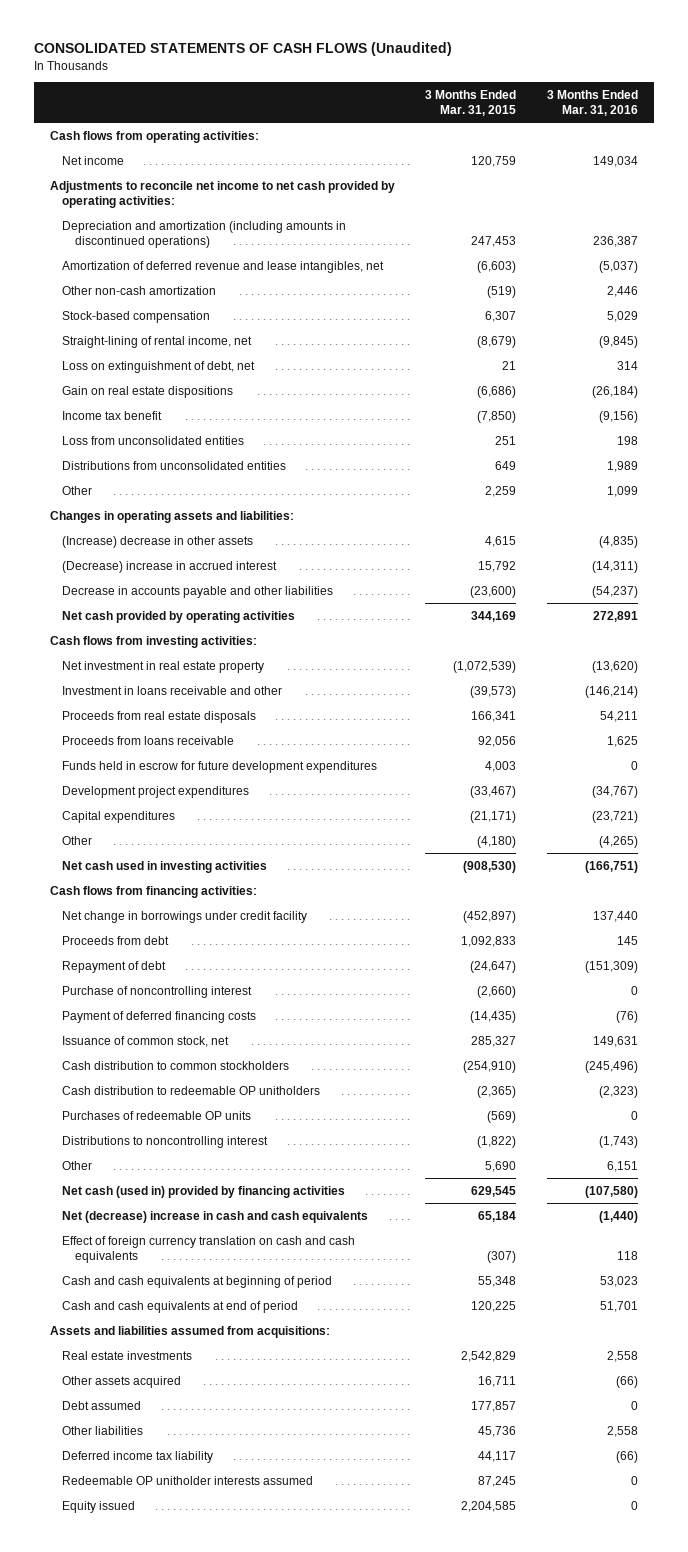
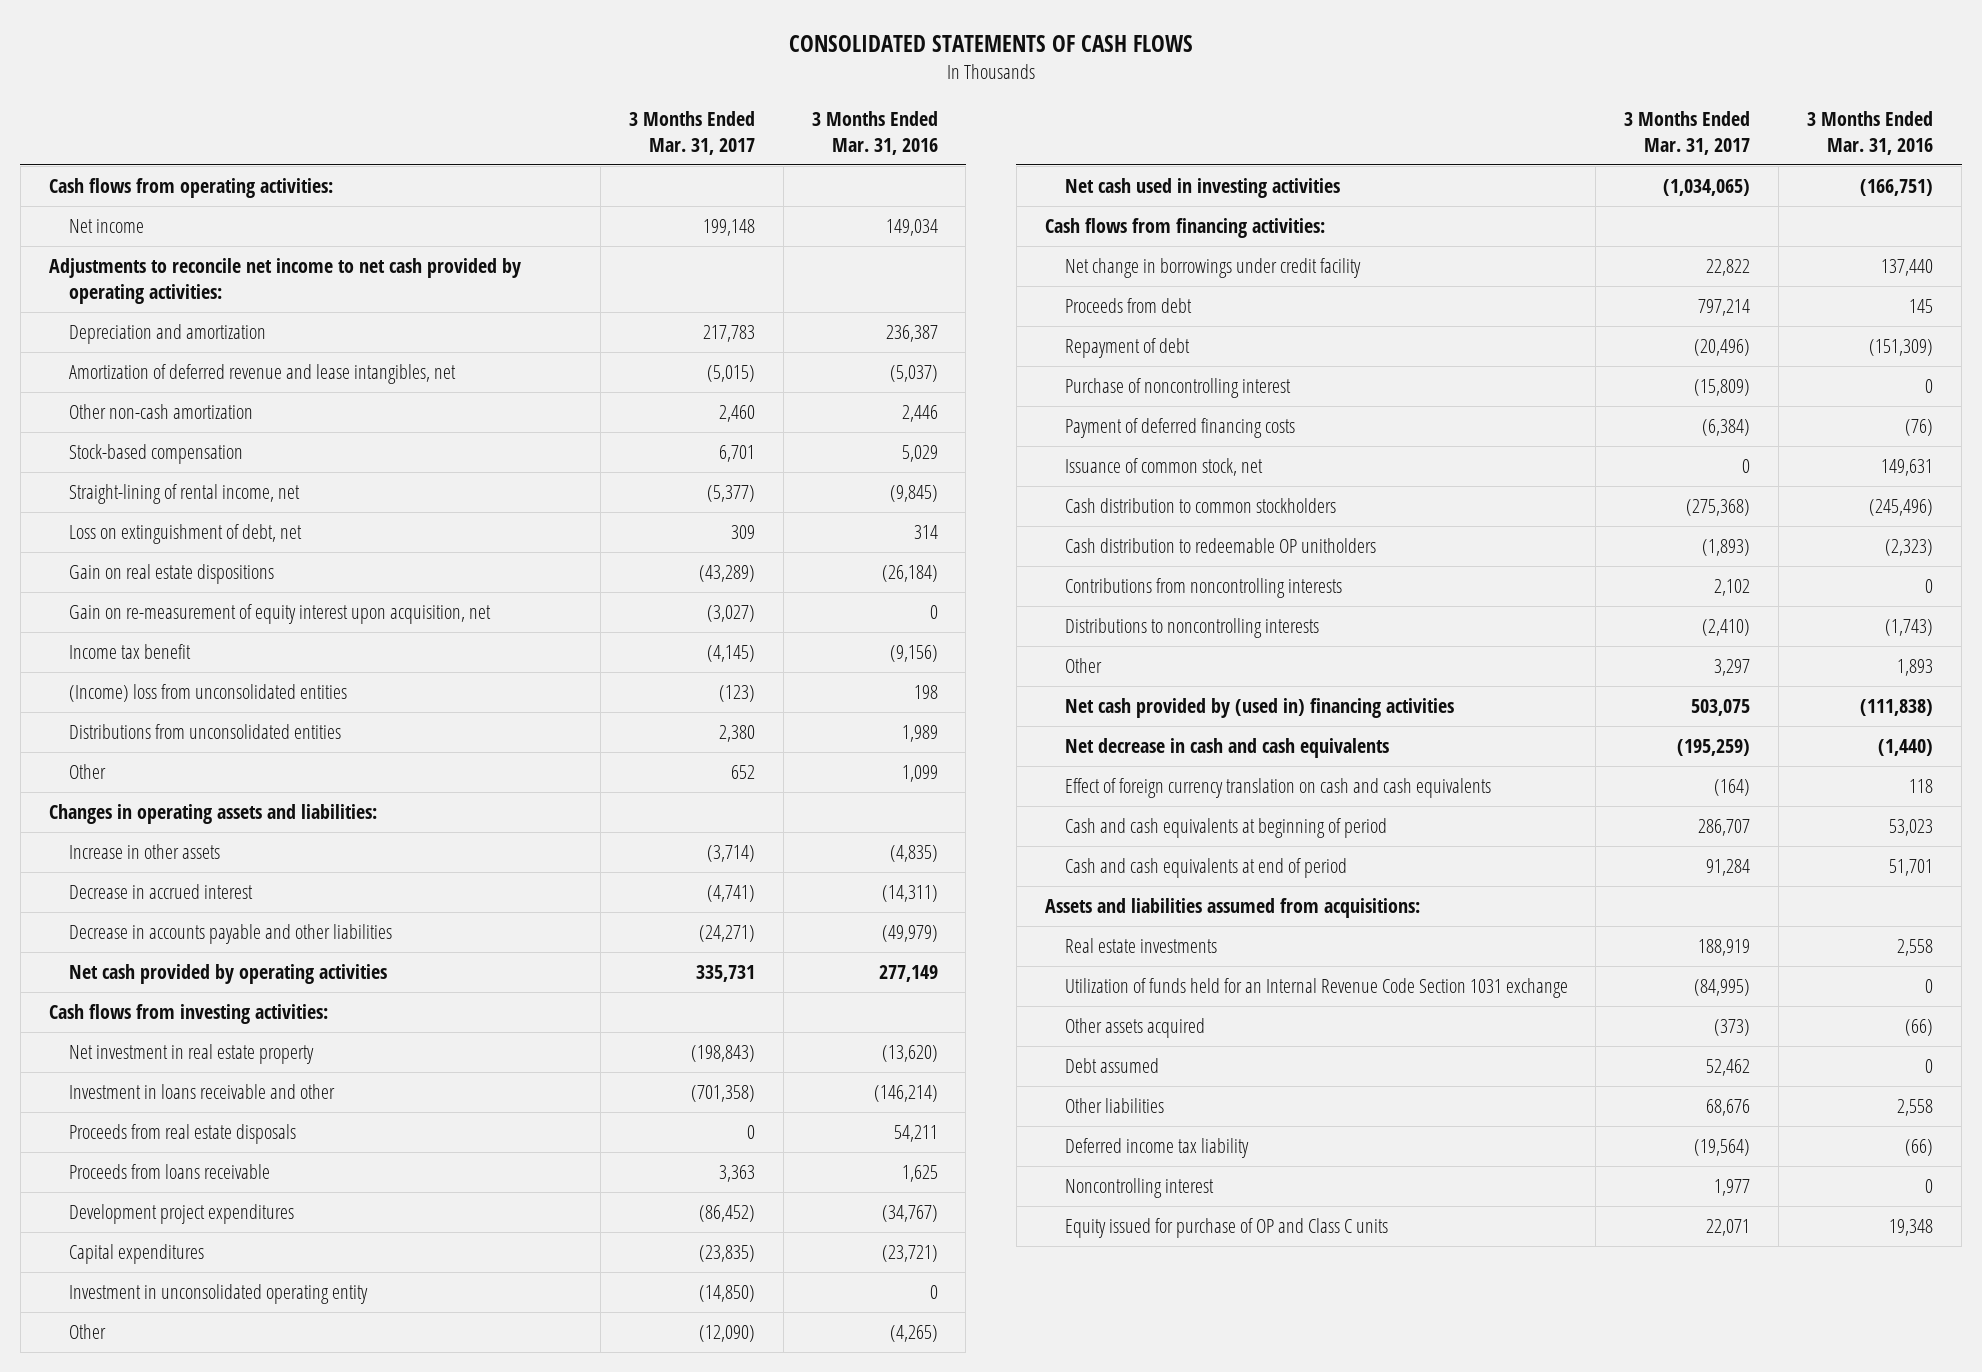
- CONSOLIDATED STATEMENTS OF CASH FLOWS (Unaudited)
+ CONSOLIDATED STATEMENTS OF CASH FLOWS
- | 3 Months Ended Mar. 31, 2015 | 3 Months Ended Mar. 31, 2016
+ | 3 Months Ended Mar. 31, 2017 | 3 Months Ended Mar. 31, 2016
- Depreciation and amortization (including amounts in discontinued operations) | 247,453 | 236,387
+ Depreciation and amortization | 217,783 | 236,387
+ Gain on re-measurement of equity interest upon acquisition, net | (3,027) | 0
- Loss from unconsolidated entities | 251 | 198
+ (Income) loss from unconsolidated entities | (123) | 198
- (Increase) decrease in other assets | 4,615 | (4,835)
- (Decrease) increase in accrued interest | 15,792 | (14,311)
- Decrease in accounts payable and other liabilities | (23,600) | (54,237)
- Net cash provided by operating activities | 344,169 | 272,891
+ Increase in other assets | (3,714) | (4,835)
+ Decrease in accrued interest | (4,741) | (14,311)
+ Decrease in accounts payable and other liabilities | (24,271) | (49,979)
+ Net cash provided by operating activities | 335,731 | 277,149
- Funds held in escrow for future development expenditures | 4,003 | 0
+ Investment in unconsolidated operating entity | (14,850) | 0
- Purchases of redeemable OP units | (569) | 0
- Distributions to noncontrolling interest | (1,822) | (1,743)
- Other | 5,690 | 6,151
- Net cash (used in) provided by financing activities | 629,545 | (107,580)
- Net (decrease) increase in cash and cash equivalents | 65,184 | (1,440)
+ Contributions from noncontrolling interests | 2,102 | 0
+ Distributions to noncontrolling interests | (2,410) | (1,743)
+ Other | 3,297 | 1,893
+ Net cash provided by (used in) financing activities | 503,075 | (111,838)
+ Net decrease in cash and cash equivalents | (195,259) | (1,440)
+ Utilization of funds held for an Internal Revenue Code Section 1031 exchange | (84,995) | 0
- Redeemable OP unitholder interests assumed | 87,245 | 0
- Equity issued | 2,204,585 | 0
+ Noncontrolling interest | 1,977 | 0
+ Equity issued for purchase of OP and Class C units | 22,071 | 19,348

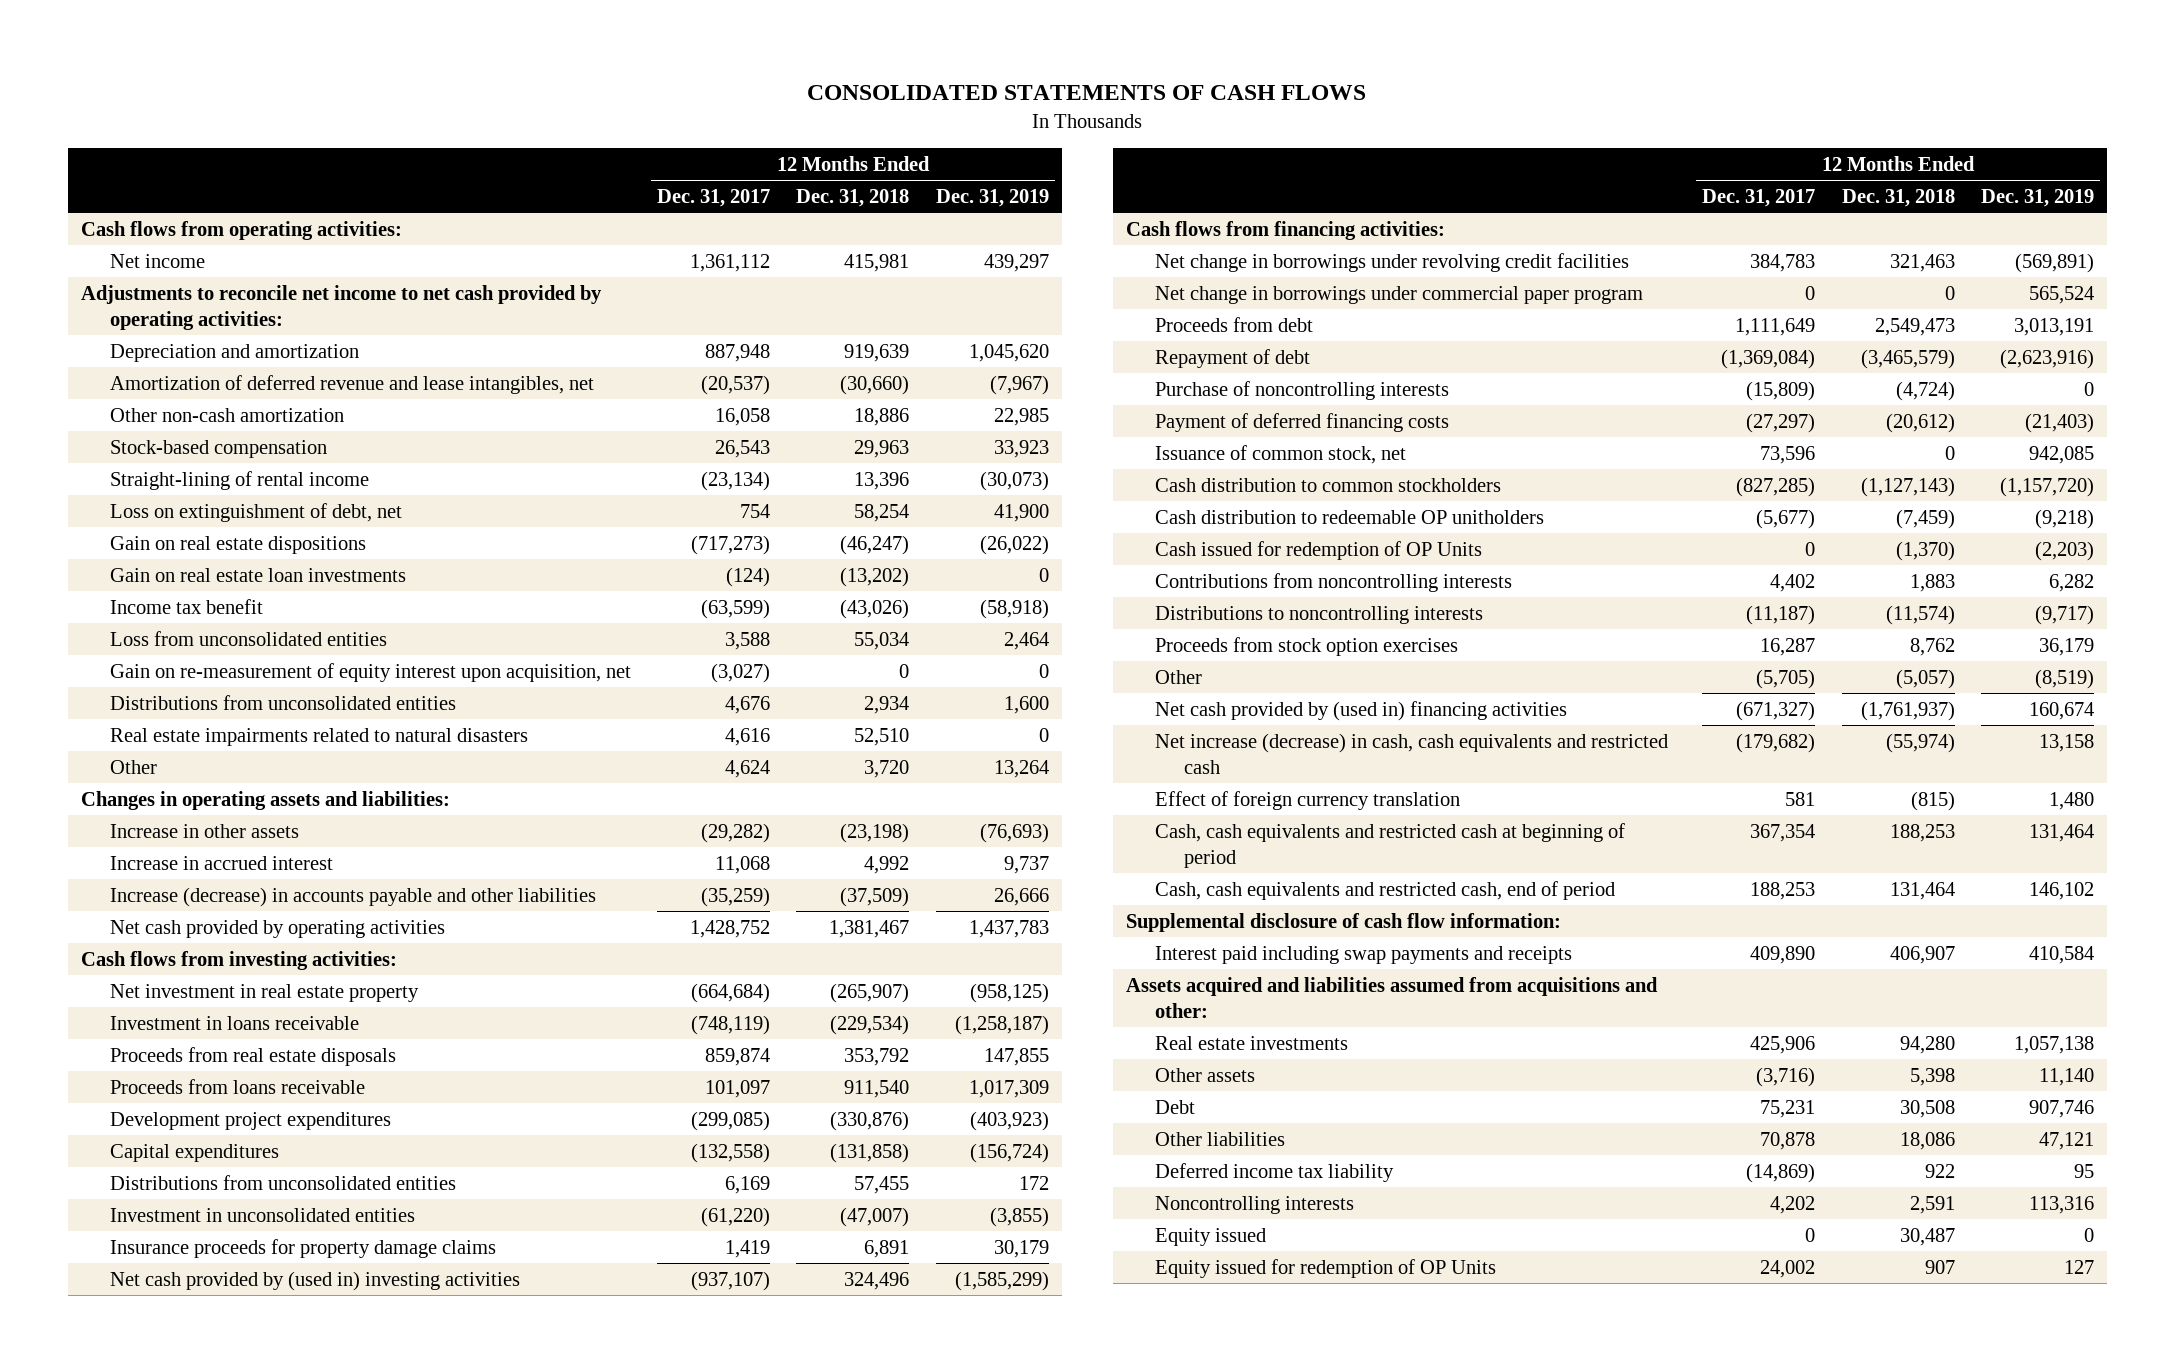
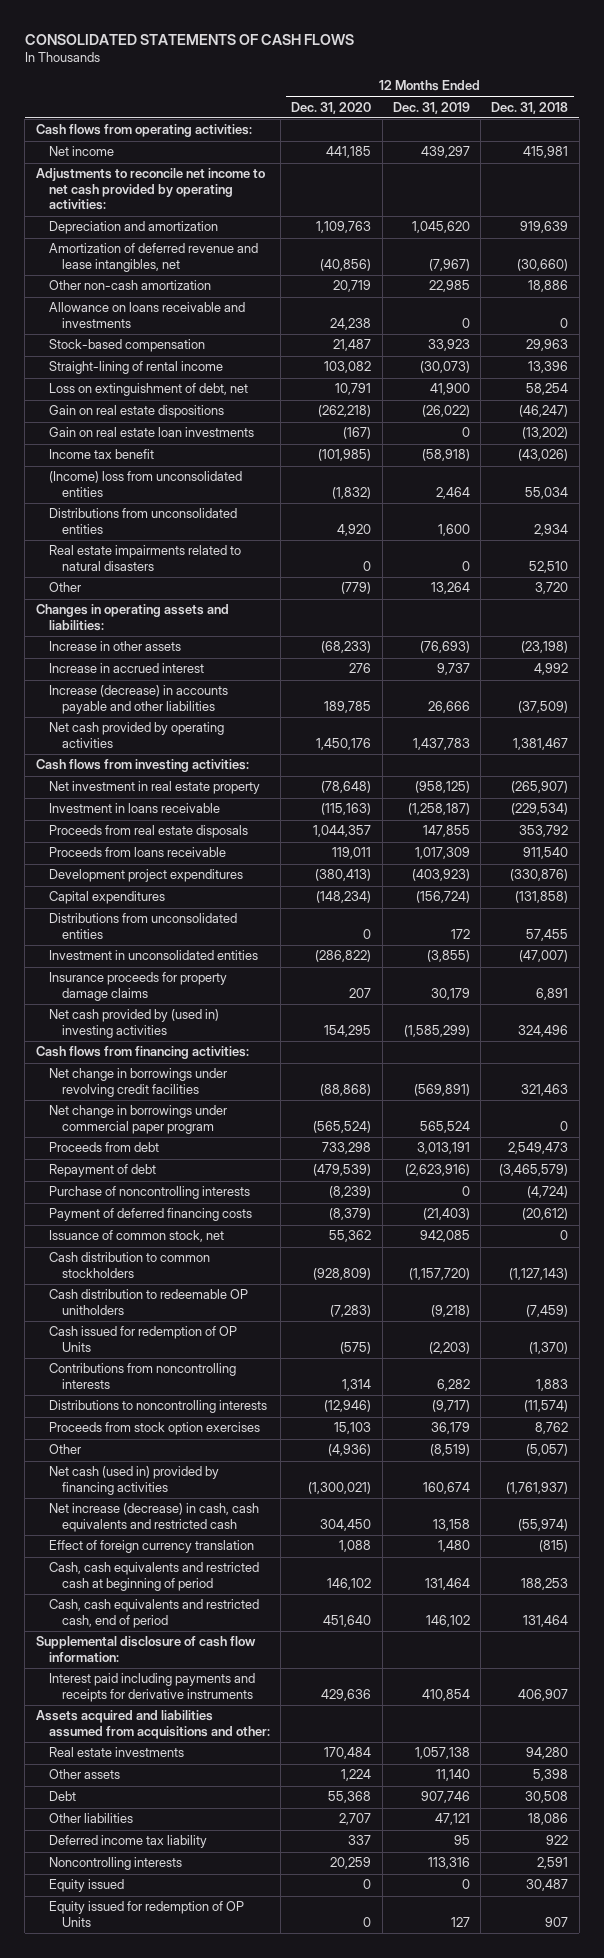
- | 12 Months Ended Dec. 31, 2017 | 12 Months Ended Dec. 31, 2018 | 12 Months Ended Dec. 31, 2019
+ | 12 Months Ended Dec. 31, 2020 | 12 Months Ended Dec. 31, 2019 | 12 Months Ended Dec. 31, 2018
+ Allowance on loans receivable and investments | 24,238 | 0 | 0
- Loss from unconsolidated entities | 3,588 | 55,034 | 2,464
- Gain on re-measurement of equity interest upon acquisition, net | (3,027) | 0 | 0
+ (Income) loss from unconsolidated entities | (1,832) | 2,464 | 55,034
- Net cash provided by (used in) financing activities | (671,327) | (1,761,937) | 160,674
+ Net cash (used in) provided by financing activities | (1,300,021) | 160,674 | (1,761,937)
- Interest paid including swap payments and receipts | 409,890 | 406,907 | 410,584
+ Interest paid including payments and receipts for derivative instruments | 429,636 | 410,854 | 406,907

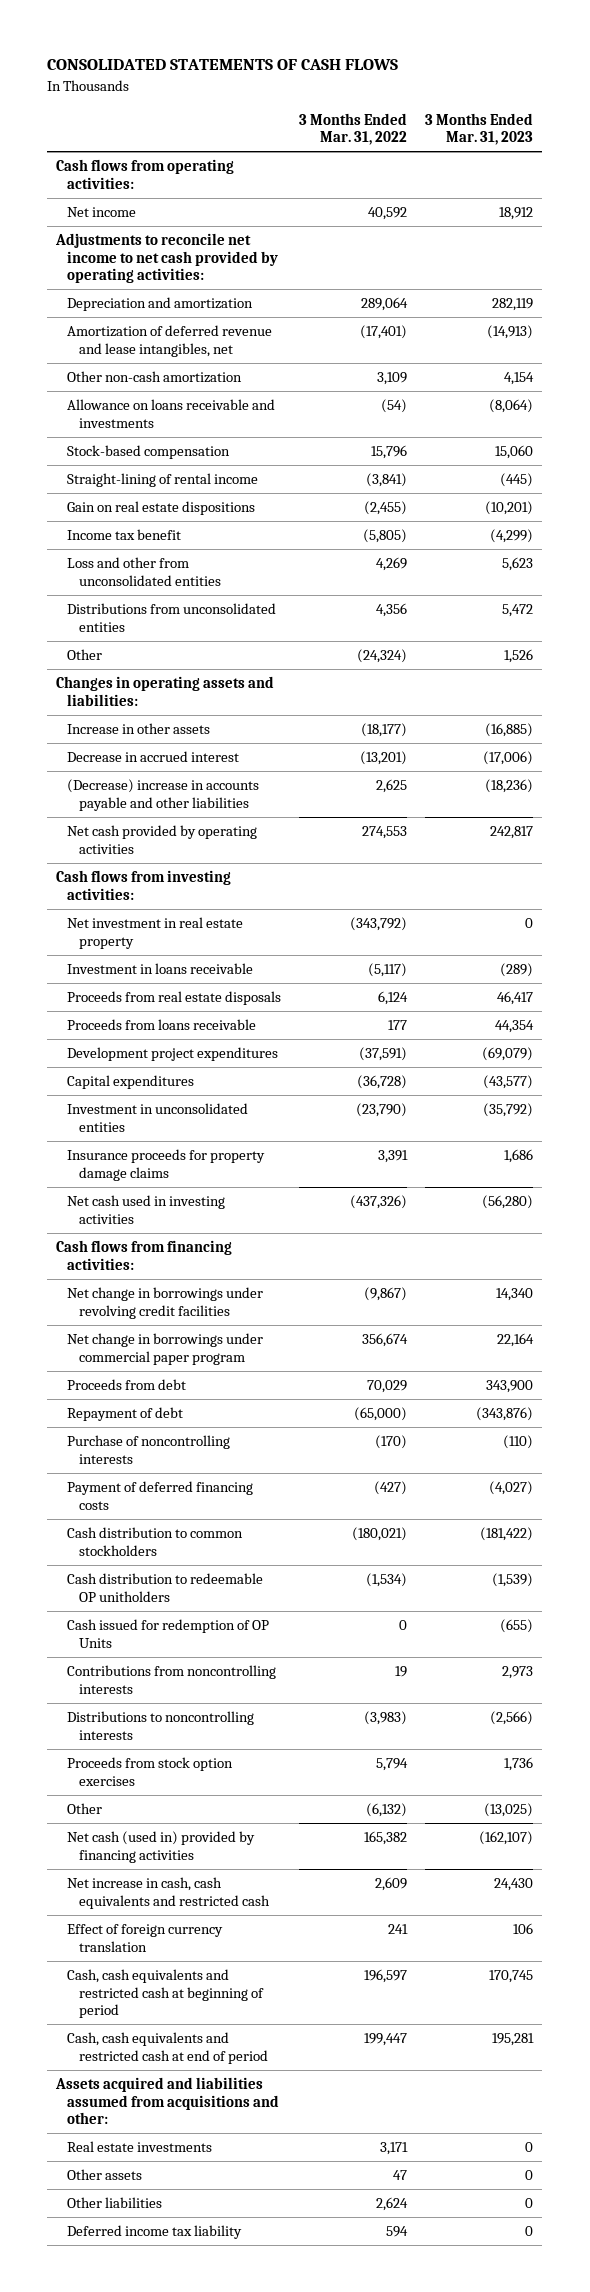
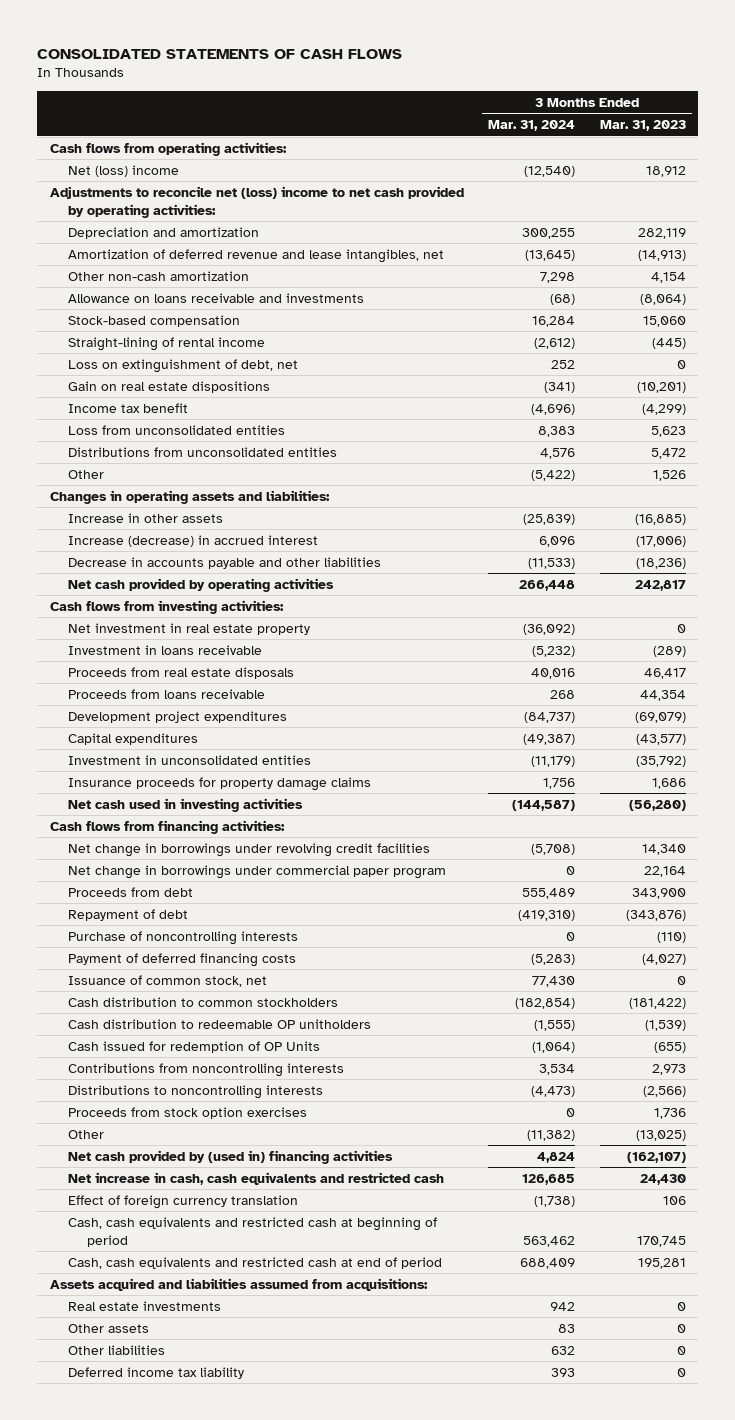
- | 3 Months Ended Mar. 31, 2022 | 3 Months Ended Mar. 31, 2023
+ | 3 Months Ended Mar. 31, 2024 | 3 Months Ended Mar. 31, 2023
- Net income | 40,592 | 18,912
- Adjustments to reconcile net income to net cash provided by operating activities:
+ Net (loss) income | (12,540) | 18,912
+ Adjustments to reconcile net (loss) income to net cash provided by operating activities:
+ Loss on extinguishment of debt, net | 252 | 0
- Loss and other from unconsolidated entities | 4,269 | 5,623
+ Loss from unconsolidated entities | 8,383 | 5,623
- Decrease in accrued interest | (13,201) | (17,006)
- (Decrease) increase in accounts payable and other liabilities | 2,625 | (18,236)
+ Increase (decrease) in accrued interest | 6,096 | (17,006)
+ Decrease in accounts payable and other liabilities | (11,533) | (18,236)
+ Issuance of common stock, net | 77,430 | 0
- Net cash (used in) provided by financing activities | 165,382 | (162,107)
+ Net cash provided by (used in) financing activities | 4,824 | (162,107)
- Assets acquired and liabilities assumed from acquisitions and other:
+ Assets acquired and liabilities assumed from acquisitions:

